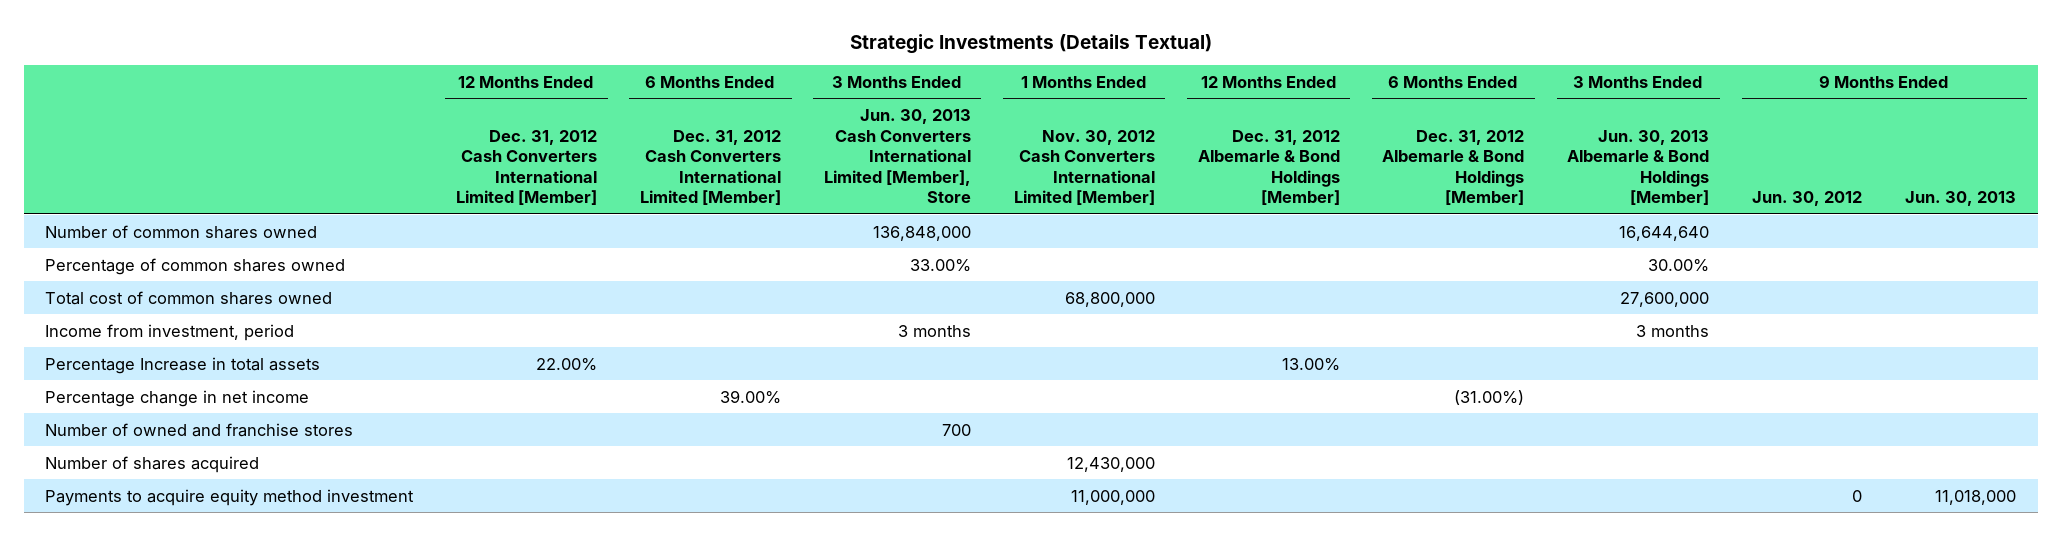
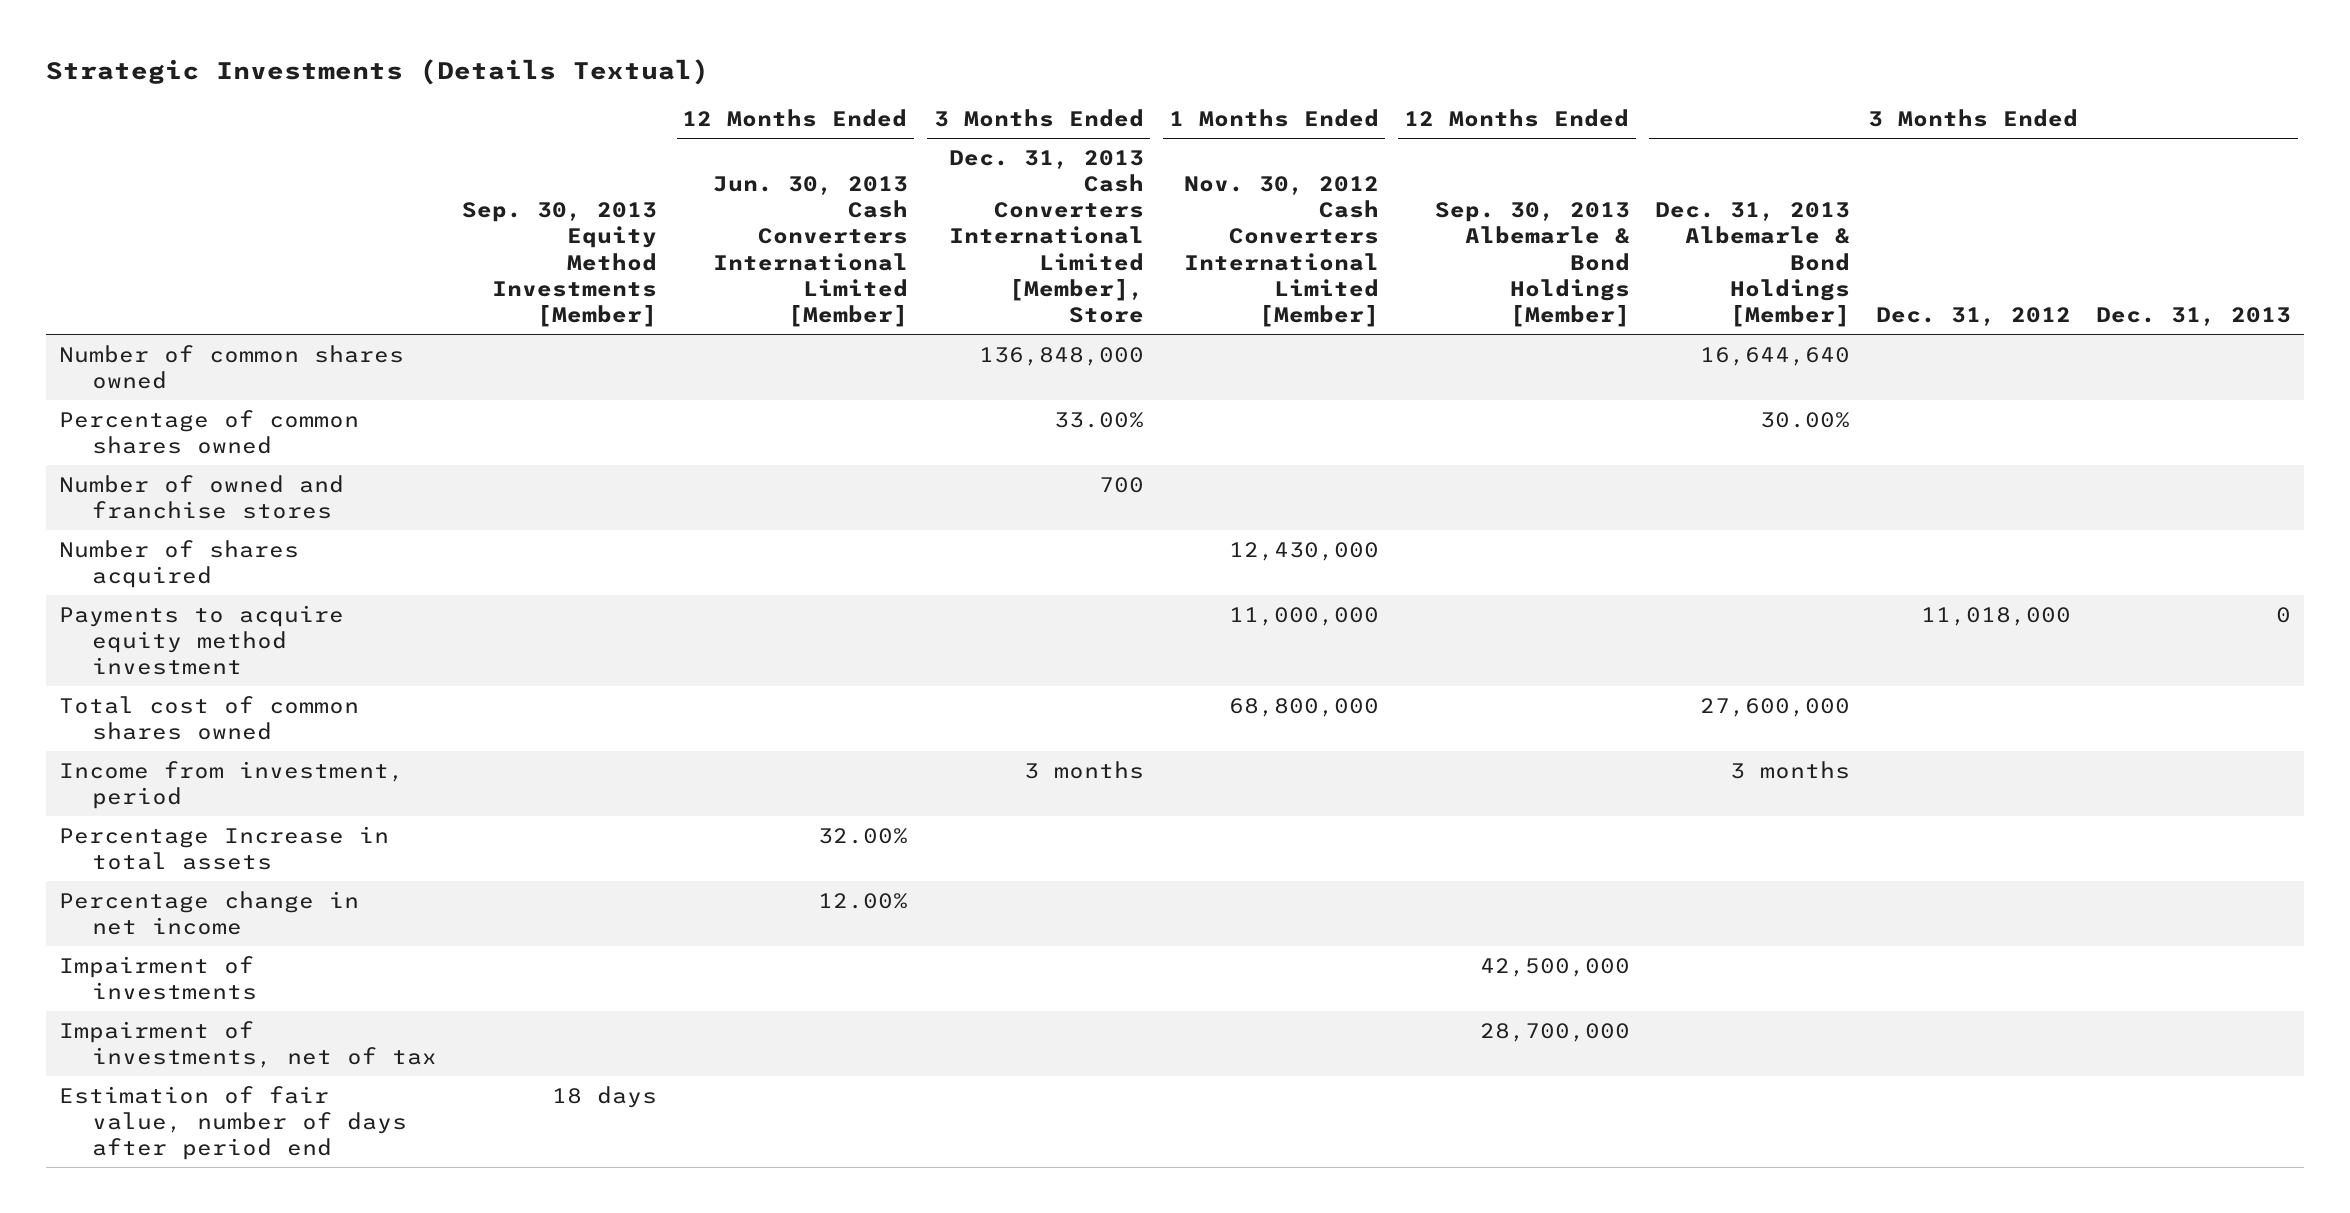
- | 12 Months Ended Dec. 31, 2012 Cash Converters International Limited [Member] | 6 Months Ended Dec. 31, 2012 Cash Converters International Limited [Member] | 3 Months Ended Jun. 30, 2013 Cash Converters International Limited [Member], Store | 1 Months Ended Nov. 30, 2012 Cash Converters International Limited [Member] | 12 Months Ended Dec. 31, 2012 Albemarle & Bond Holdings [Member] | 6 Months Ended Dec. 31, 2012 Albemarle & Bond Holdings [Member] | 3 Months Ended Jun. 30, 2013 Albemarle & Bond Holdings [Member] | 9 Months Ended Jun. 30, 2012 | 9 Months Ended Jun. 30, 2013
+ | Sep. 30, 2013 Equity Method Investments [Member] | 12 Months Ended Jun. 30, 2013 Cash Converters International Limited [Member] | 3 Months Ended Dec. 31, 2013 Cash Converters International Limited [Member], Store | 1 Months Ended Nov. 30, 2012 Cash Converters International Limited [Member] | 12 Months Ended Sep. 30, 2013 Albemarle & Bond Holdings [Member] | 3 Months Ended Dec. 31, 2013 Albemarle & Bond Holdings [Member] | 3 Months Ended Dec. 31, 2012 | 3 Months Ended Dec. 31, 2013
moved up: Number of owned and franchise stores | | | 700 | | | | |
moved up: Number of shares acquired | | | | 12,430,000 | | | |
moved up: Payments to acquire equity method investment | | | | 11,000,000 | | | 11,018,000 | 0
+ Impairment of investments | | | | | 42,500,000 | | |
+ Impairment of investments, net of tax | | | | | 28,700,000 | | |
+ Estimation of fair value, number of days after period end | 18 days | | | | | | |

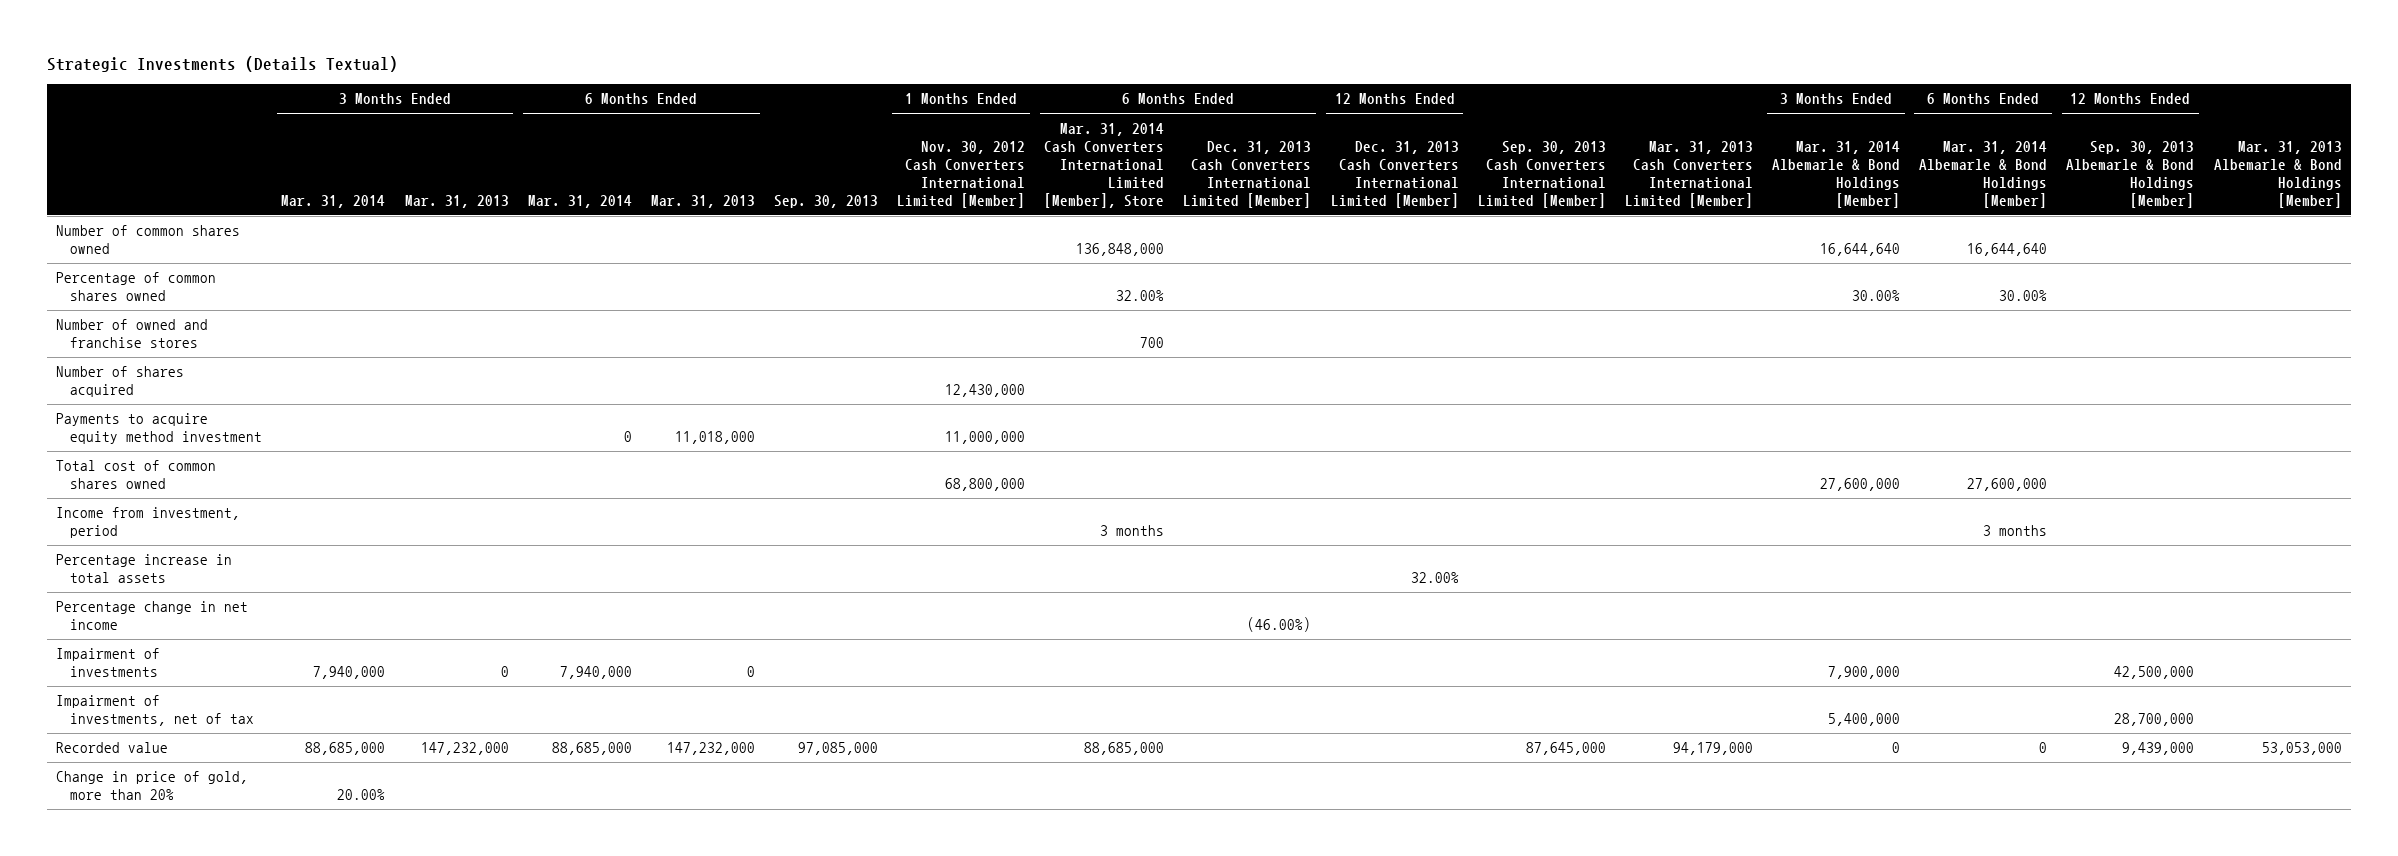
- | Sep. 30, 2013 Equity Method Investments [Member] | 12 Months Ended Jun. 30, 2013 Cash Converters International Limited [Member] | 3 Months Ended Dec. 31, 2013 Cash Converters International Limited [Member], Store | 1 Months Ended Nov. 30, 2012 Cash Converters International Limited [Member] | 12 Months Ended Sep. 30, 2013 Albemarle & Bond Holdings [Member] | 3 Months Ended Dec. 31, 2013 Albemarle & Bond Holdings [Member] | 3 Months Ended Dec. 31, 2012 | 3 Months Ended Dec. 31, 2013
+ | 3 Months Ended Mar. 31, 2014 | 3 Months Ended Mar. 31, 2013 | 6 Months Ended Mar. 31, 2014 | 6 Months Ended Mar. 31, 2013 | Sep. 30, 2013 | 1 Months Ended Nov. 30, 2012 Cash Converters International Limited [Member] | 6 Months Ended Mar. 31, 2014 Cash Converters International Limited [Member], Store | 6 Months Ended Dec. 31, 2013 Cash Converters International Limited [Member] | 12 Months Ended Dec. 31, 2013 Cash Converters International Limited [Member] | Sep. 30, 2013 Cash Converters International Limited [Member] | Mar. 31, 2013 Cash Converters International Limited [Member] | 3 Months Ended Mar. 31, 2014 Albemarle & Bond Holdings [Member] | 6 Months Ended Mar. 31, 2014 Albemarle & Bond Holdings [Member] | 12 Months Ended Sep. 30, 2013 Albemarle & Bond Holdings [Member] | Mar. 31, 2013 Albemarle & Bond Holdings [Member]
- Percentage Increase in total assets | | 32.00% | | | | | |
+ Percentage increase in total assets | | | | | | | | | 32.00% | | | | | |
- Estimation of fair value, number of days after period end | 18 days | | | | | | |
+ Recorded value | 88,685,000 | 147,232,000 | 88,685,000 | 147,232,000 | 97,085,000 | | 88,685,000 | | | 87,645,000 | 94,179,000 | 0 | 0 | 9,439,000 | 53,053,000
+ Change in price of gold, more than 20% | 20.00% | | | | | | | | | | | | | |

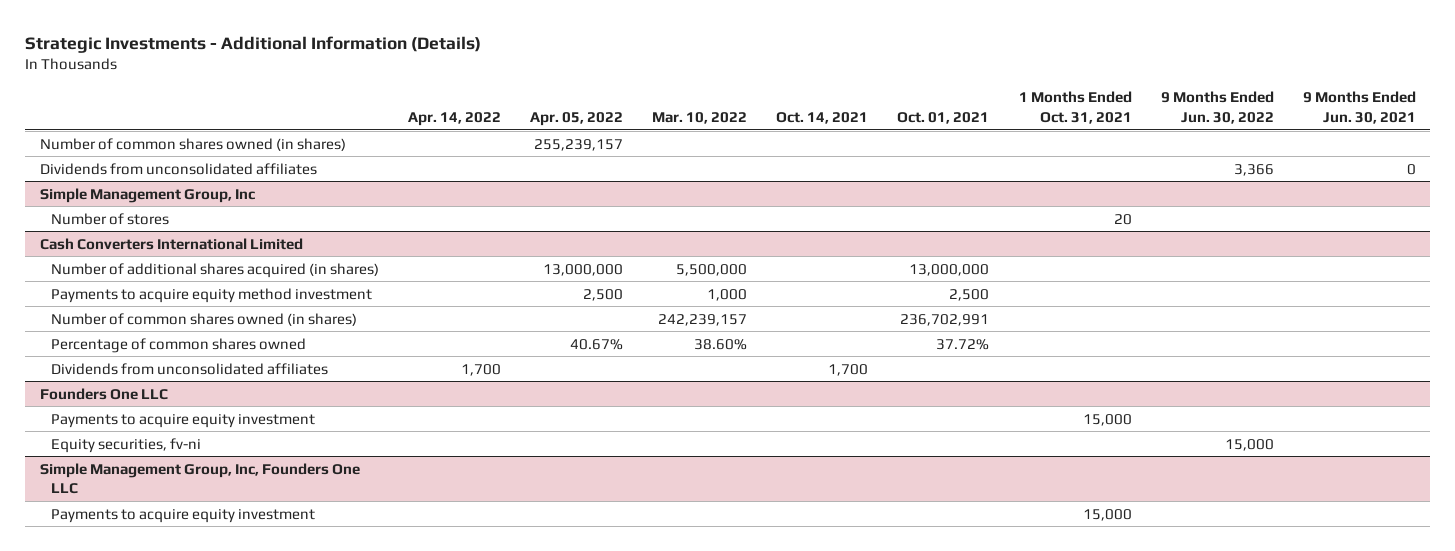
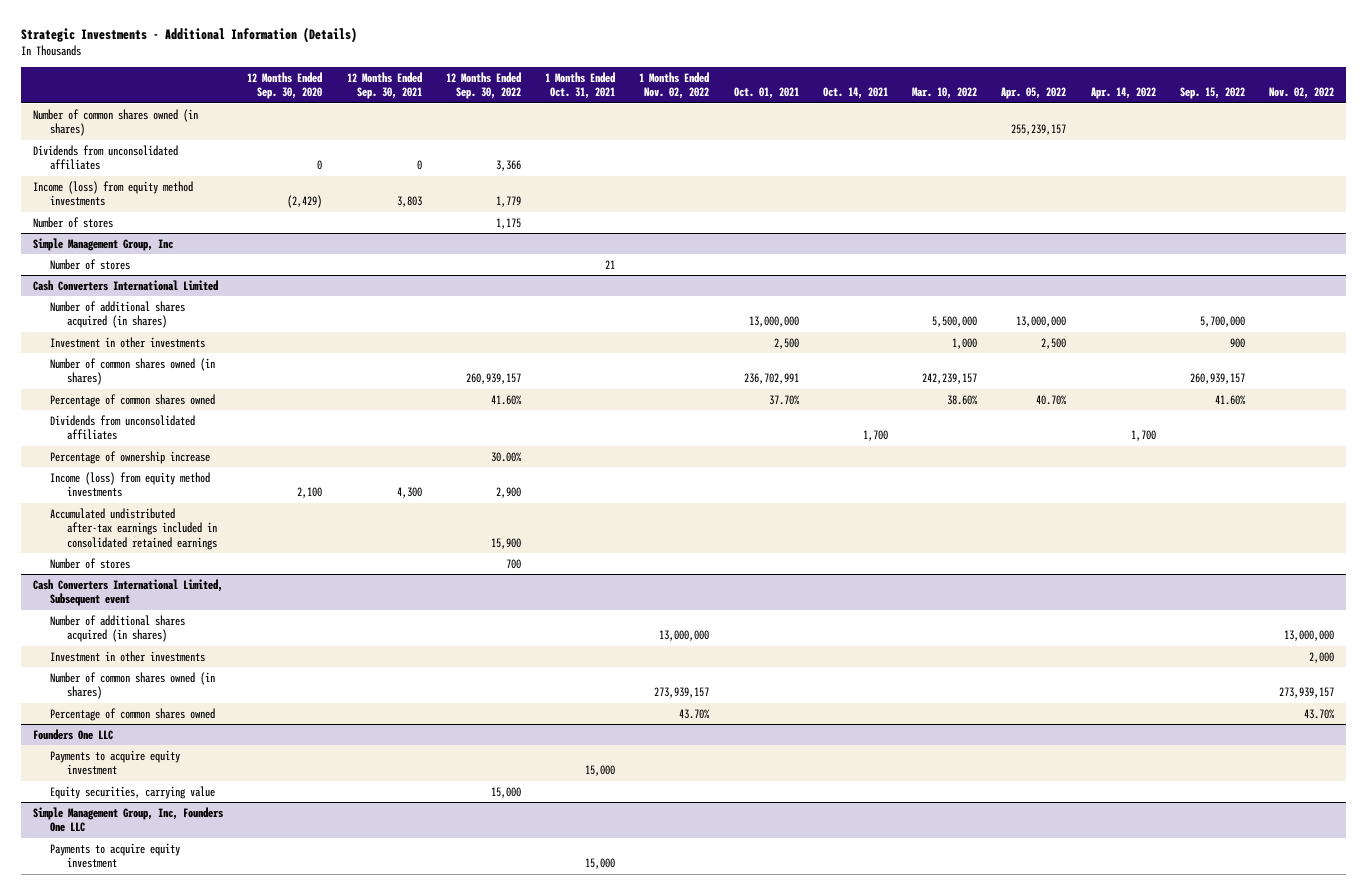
- | Apr. 14, 2022 | Apr. 05, 2022 | Mar. 10, 2022 | Oct. 14, 2021 | Oct. 01, 2021 | 1 Months Ended Oct. 31, 2021 | 9 Months Ended Jun. 30, 2022 | 9 Months Ended Jun. 30, 2021
+ | 12 Months Ended Sep. 30, 2020 | 12 Months Ended Sep. 30, 2021 | 12 Months Ended Sep. 30, 2022 | 1 Months Ended Oct. 31, 2021 | 1 Months Ended Nov. 02, 2022 | Oct. 01, 2021 | Oct. 14, 2021 | Mar. 10, 2022 | Apr. 05, 2022 | Apr. 14, 2022 | Sep. 15, 2022 | Nov. 02, 2022
+ Income (loss) from equity method investments | (2,429) | 3,803 | 1,779 | | | | | | | | |
+ Number of stores | | | 1,175 | | | | | | | | |
@ Simple Management Group, Inc
- Number of stores | | | | | | 20 | |
+ Number of stores | | | | 21 | | | | | | | |
@ Cash Converters International Limited
- Payments to acquire equity method investment | | 2,500 | 1,000 | | 2,500 | | |
+ Investment in other investments | | | | | | 2,500 | | 1,000 | 2,500 | | 900 |
- Percentage of common shares owned | | 40.67% | 38.60% | | 37.72% | | |
+ Percentage of common shares owned | | | 41.60% | | | 37.70% | | 38.60% | 40.70% | | 41.60% |
+ Percentage of ownership increase | | | 30.00% | | | | | | | | |
+ Income (loss) from equity method investments | 2,100 | 4,300 | 2,900 | | | | | | | | |
+ Accumulated undistributed after-tax earnings included in consolidated retained earnings | | | 15,900 | | | | | | | | |
+ Number of stores | | | 700 | | | | | | | | |
+ Cash Converters International Limited, Subsequent event
+ Number of additional shares acquired (in shares) | | | | | 13,000,000 | | | | | | | 13,000,000
+ Investment in other investments | | | | | | | | | | | | 2,000
+ Number of common shares owned (in shares) | | | | | 273,939,157 | | | | | | | 273,939,157
+ Percentage of common shares owned | | | | | 43.70% | | | | | | | 43.70%
@ Founders One LLC
- Equity securities, fv-ni | | | | | | | 15,000 |
+ Equity securities, carrying value | | | 15,000 | | | | | | | | |

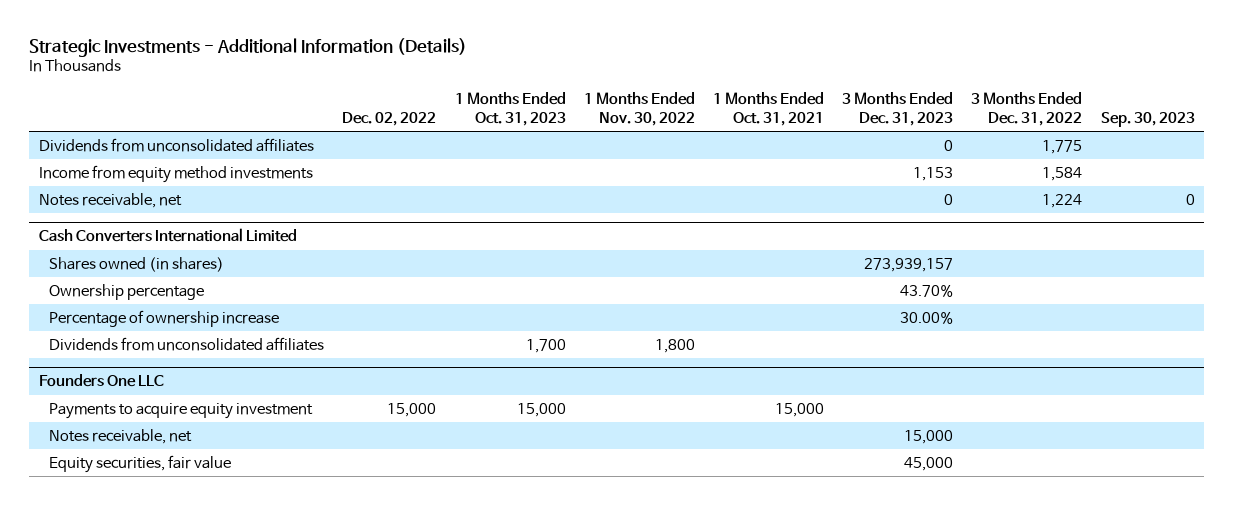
- | 12 Months Ended Sep. 30, 2020 | 12 Months Ended Sep. 30, 2021 | 12 Months Ended Sep. 30, 2022 | 1 Months Ended Oct. 31, 2021 | 1 Months Ended Nov. 02, 2022 | Oct. 01, 2021 | Oct. 14, 2021 | Mar. 10, 2022 | Apr. 05, 2022 | Apr. 14, 2022 | Sep. 15, 2022 | Nov. 02, 2022
+ | Dec. 02, 2022 | 1 Months Ended Oct. 31, 2023 | 1 Months Ended Nov. 30, 2022 | 1 Months Ended Oct. 31, 2021 | 3 Months Ended Dec. 31, 2023 | 3 Months Ended Dec. 31, 2022 | Sep. 30, 2023
- Number of common shares owned (in shares) | | | | | | | | | 255,239,157 | | |
- Income (loss) from equity method investments | (2,429) | 3,803 | 1,779 | | | | | | | | |
- Number of stores | | | 1,175 | | | | | | | | |
- Simple Management Group, Inc
- Number of stores | | | | 21 | | | | | | | |
+ Income from equity method investments | | | | | 1,153 | 1,584 |
+ Notes receivable, net | | | | | 0 | 1,224 | 0
@ Cash Converters International Limited
- Number of additional shares acquired (in shares) | | | | | | 13,000,000 | | 5,500,000 | 13,000,000 | | 5,700,000 |
- Investment in other investments | | | | | | 2,500 | | 1,000 | 2,500 | | 900 |
- Number of common shares owned (in shares) | | | 260,939,157 | | | 236,702,991 | | 242,239,157 | | | 260,939,157 |
- Percentage of common shares owned | | | 41.60% | | | 37.70% | | 38.60% | 40.70% | | 41.60% |
+ Shares owned (in shares) | | | | | 273,939,157 | |
+ Ownership percentage | | | | | 43.70% | |
- Income (loss) from equity method investments | 2,100 | 4,300 | 2,900 | | | | | | | | |
- Accumulated undistributed after-tax earnings included in consolidated retained earnings | | | 15,900 | | | | | | | | |
- Number of stores | | | 700 | | | | | | | | |
- Cash Converters International Limited, Subsequent event
- Number of additional shares acquired (in shares) | | | | | 13,000,000 | | | | | | | 13,000,000
- Investment in other investments | | | | | | | | | | | | 2,000
- Number of common shares owned (in shares) | | | | | 273,939,157 | | | | | | | 273,939,157
- Percentage of common shares owned | | | | | 43.70% | | | | | | | 43.70%
@ Cash Converters International Limited
moved down: Dividends from unconsolidated affiliates | | 1,700 | 1,800 | | | |
@ Founders One LLC
- Equity securities, carrying value | | | 15,000 | | | | | | | | |
- Simple Management Group, Inc, Founders One LLC
- Payments to acquire equity investment | | | | 15,000 | | | | | | | |
@ Founders One LLC
+ Notes receivable, net | | | | | 15,000 | |
+ Equity securities, fair value | | | | | 45,000 | |

